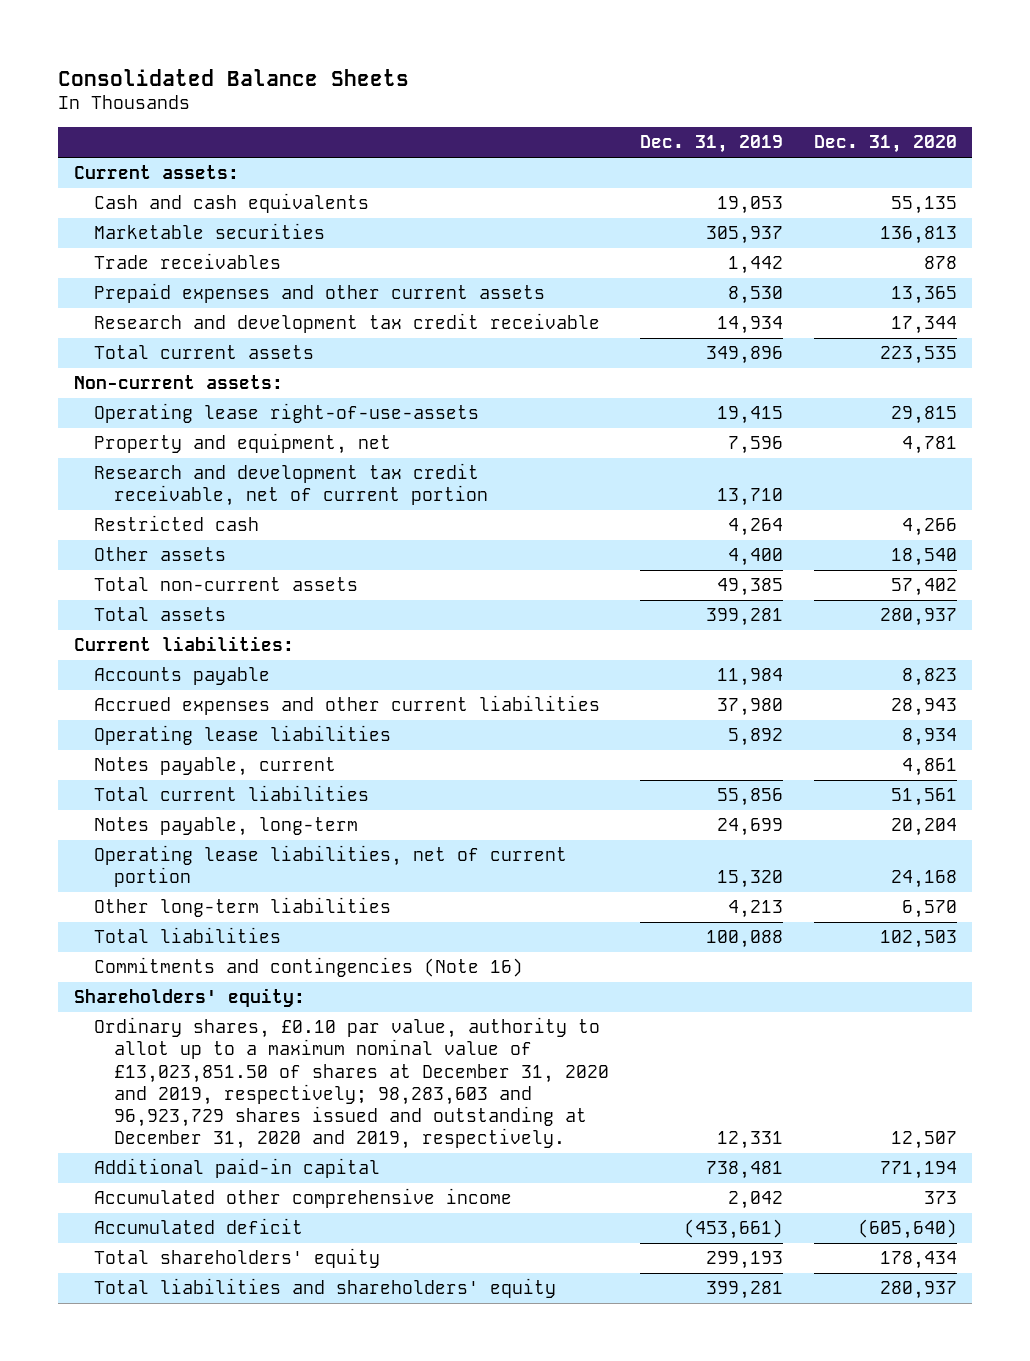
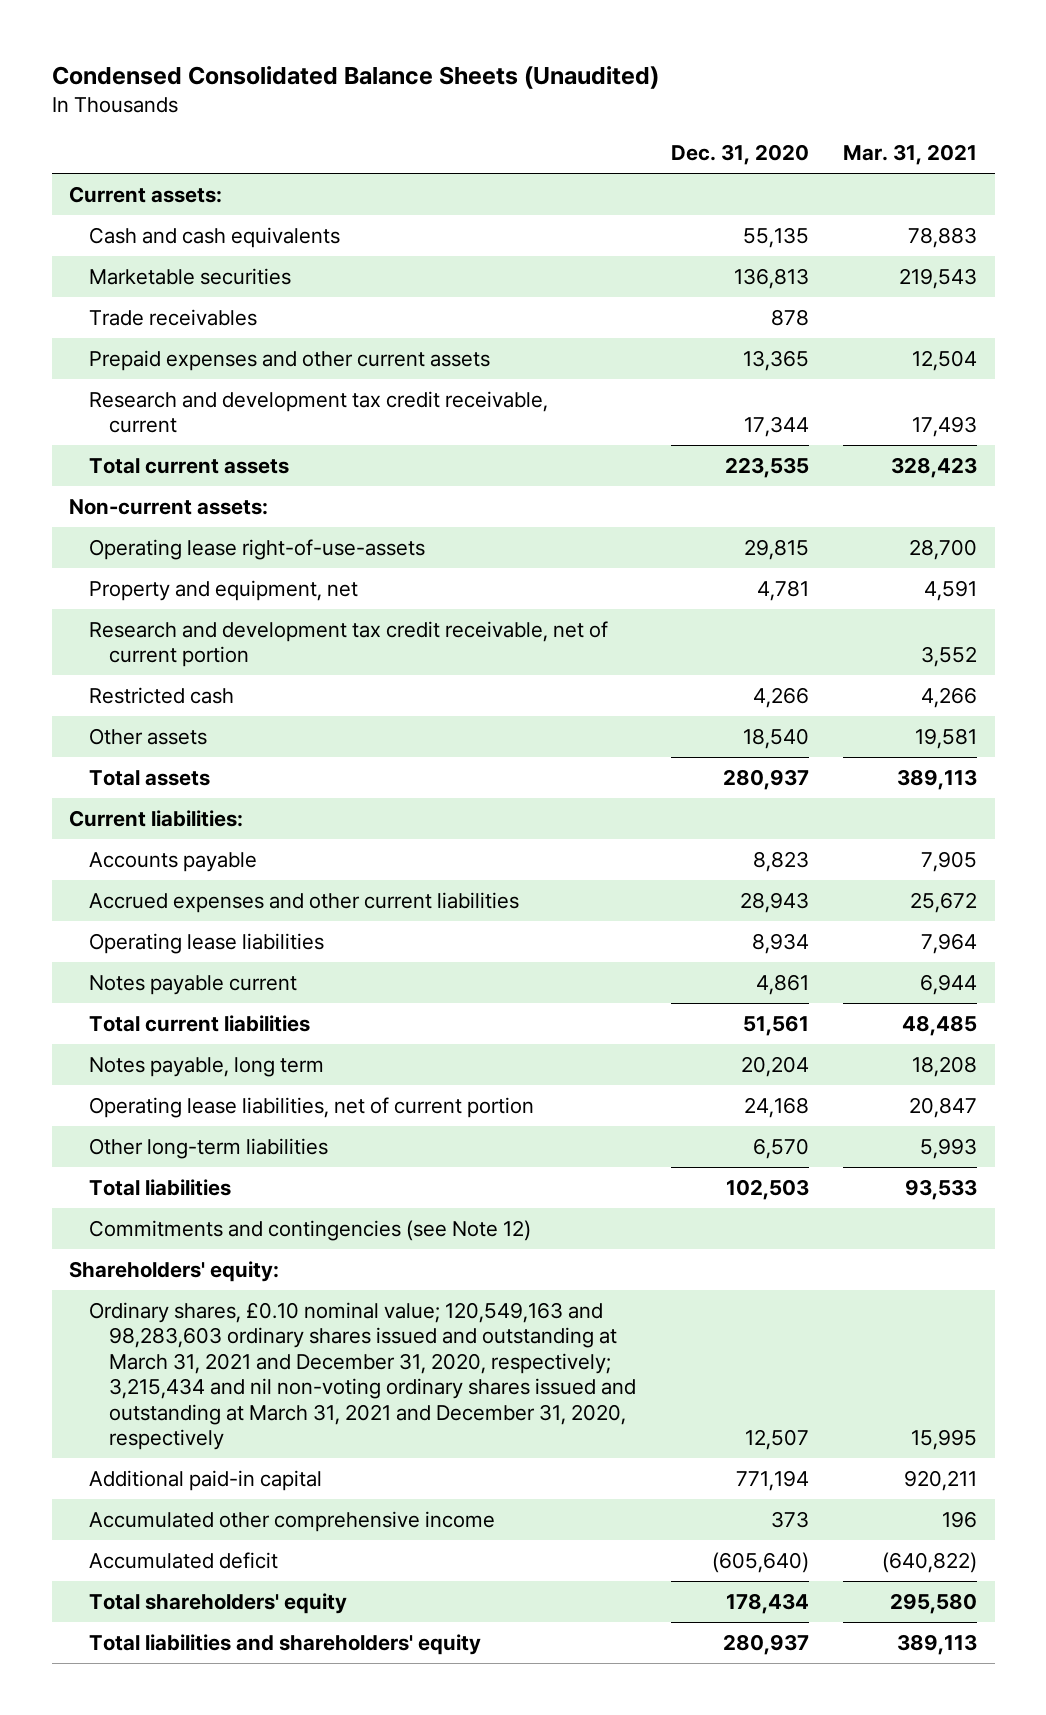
- Consolidated Balance Sheets
+ Condensed Consolidated Balance Sheets (Unaudited)
- | Dec. 31, 2019 | Dec. 31, 2020
+ | Dec. 31, 2020 | Mar. 31, 2021
- Research and development tax credit receivable | 14,934 | 17,344
+ Research and development tax credit receivable, current | 17,344 | 17,493
- Total non-current assets | 49,385 | 57,402
- Notes payable, current | | 4,861
+ Notes payable current | 4,861 | 6,944
- Notes payable, long-term | 24,699 | 20,204
+ Notes payable, long term | 20,204 | 18,208
- Commitments and contingencies (Note 16)
+ Commitments and contingencies (see Note 12)
- Ordinary shares, £0.10 par value, authority to allot up to a maximum nominal value of £13,023,851.50 of shares at December 31, 2020 and 2019, respectively; 98,283,603 and 96,923,729 shares issued and outstanding at December 31, 2020 and 2019, respectively. | 12,331 | 12,507
+ Ordinary shares, £0.10 nominal value; 120,549,163 and 98,283,603 ordinary shares issued and outstanding at March 31, 2021 and December 31, 2020, respectively; 3,215,434 and nil non-voting ordinary shares issued and outstanding at March 31, 2021 and December 31, 2020, respectively | 12,507 | 15,995

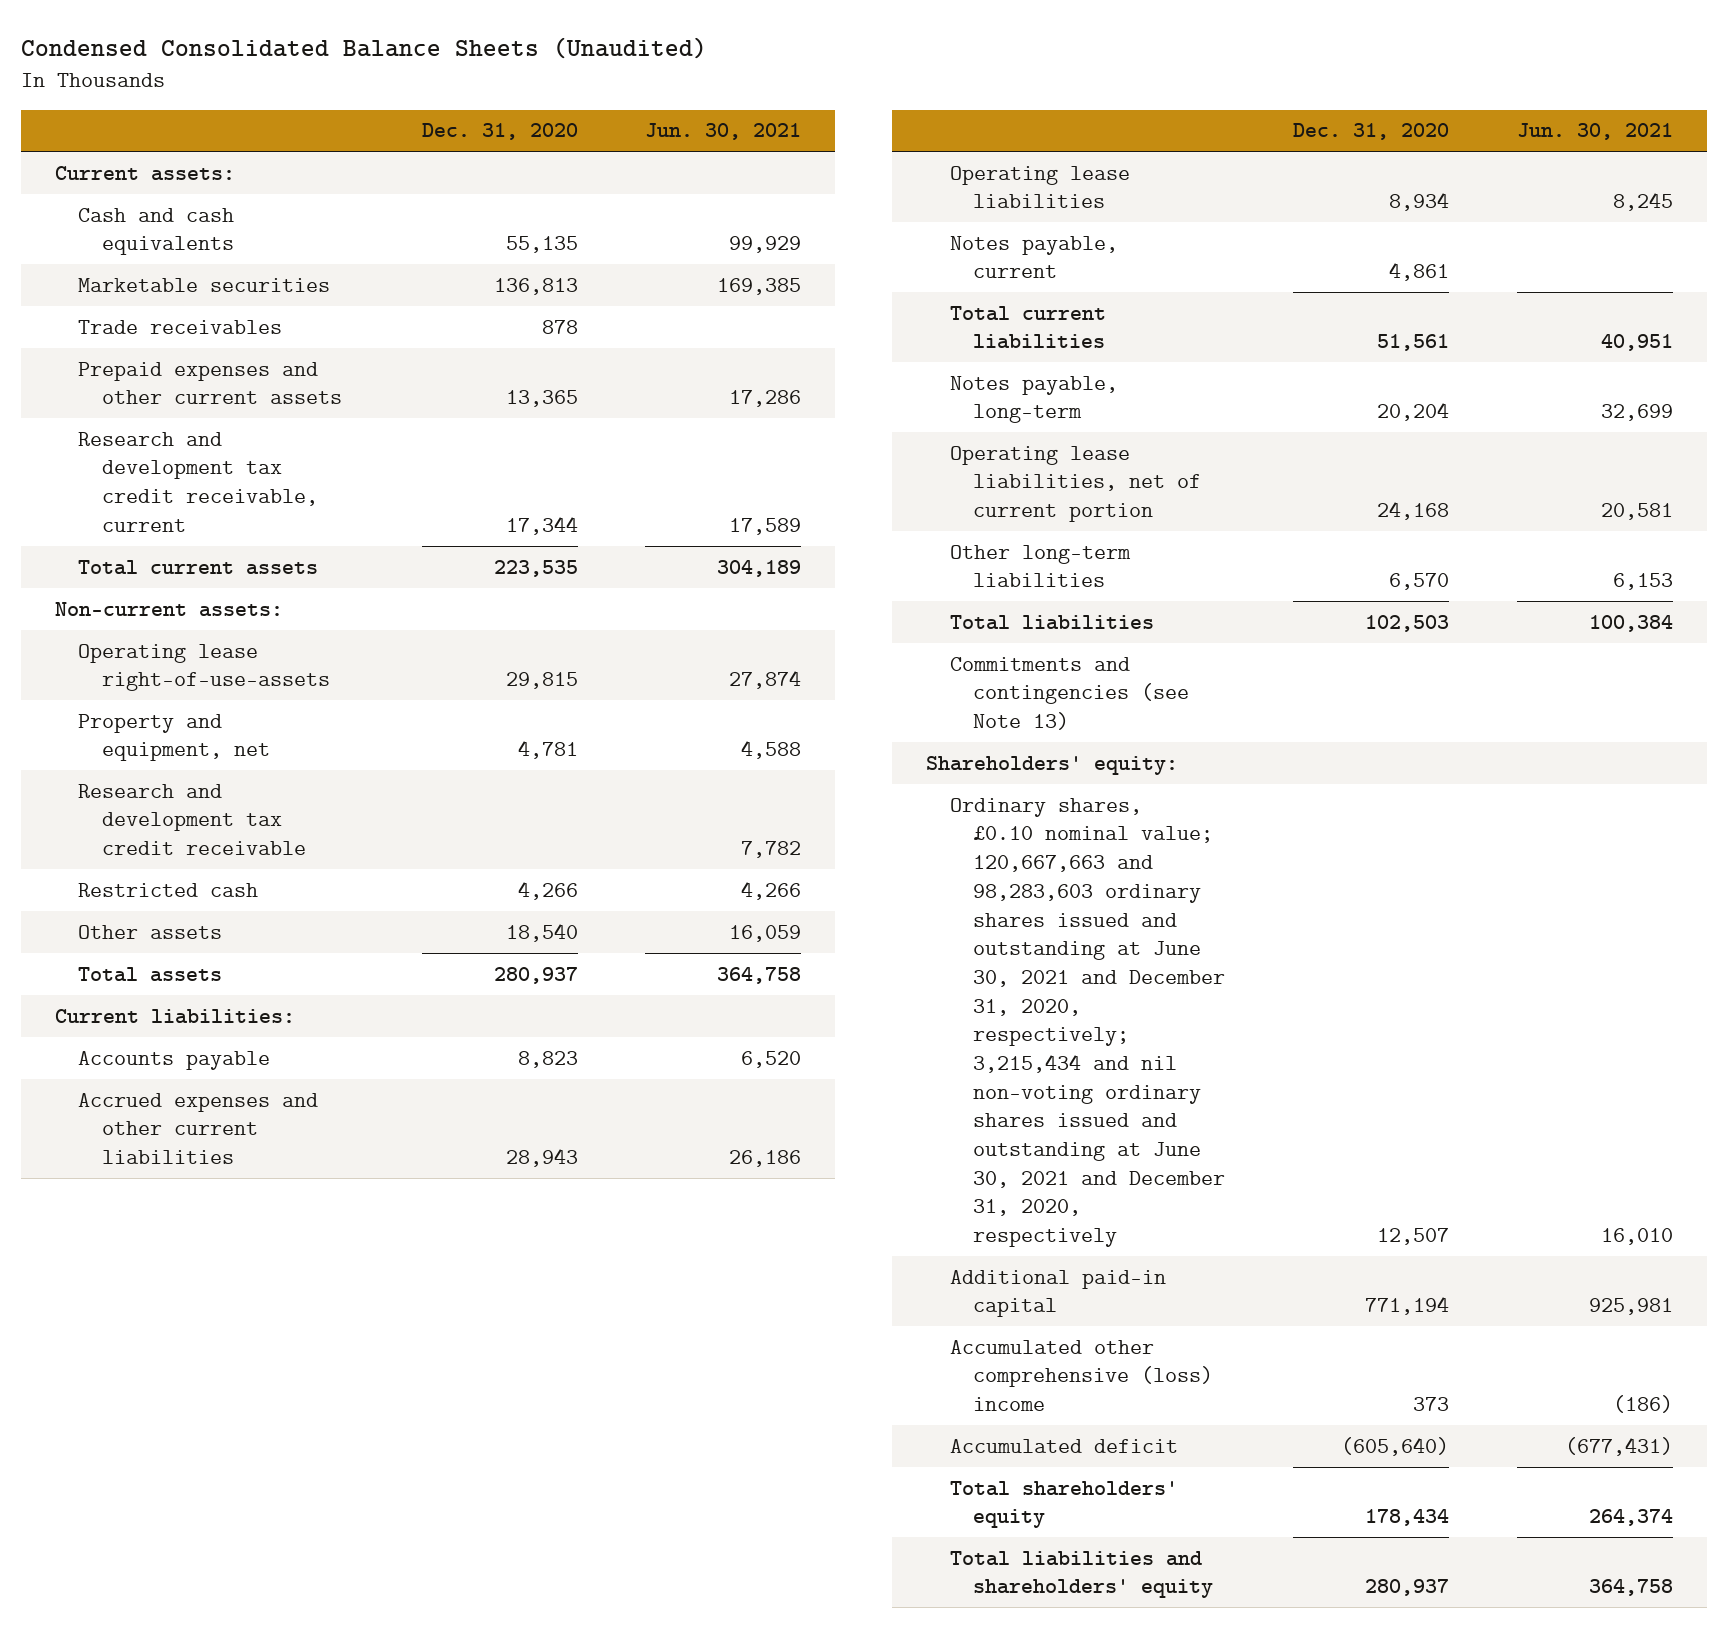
- | Dec. 31, 2020 | Mar. 31, 2021
+ | Dec. 31, 2020 | Jun. 30, 2021
- Research and development tax credit receivable, net of current portion | | 3,552
+ Research and development tax credit receivable | | 7,782
- Notes payable current | 4,861 | 6,944
+ Notes payable, current | 4,861 |
- Notes payable, long term | 20,204 | 18,208
+ Notes payable, long-term | 20,204 | 32,699
- Commitments and contingencies (see Note 12)
+ Commitments and contingencies (see Note 13)
- Ordinary shares, £0.10 nominal value; 120,549,163 and 98,283,603 ordinary shares issued and outstanding at March 31, 2021 and December 31, 2020, respectively; 3,215,434 and nil non-voting ordinary shares issued and outstanding at March 31, 2021 and December 31, 2020, respectively | 12,507 | 15,995
+ Ordinary shares, £0.10 nominal value; 120,667,663 and 98,283,603 ordinary shares issued and outstanding at June 30, 2021 and December 31, 2020, respectively; 3,215,434 and nil non-voting ordinary shares issued and outstanding at June 30, 2021 and December 31, 2020, respectively | 12,507 | 16,010
- Accumulated other comprehensive income | 373 | 196
+ Accumulated other comprehensive (loss) income | 373 | (186)

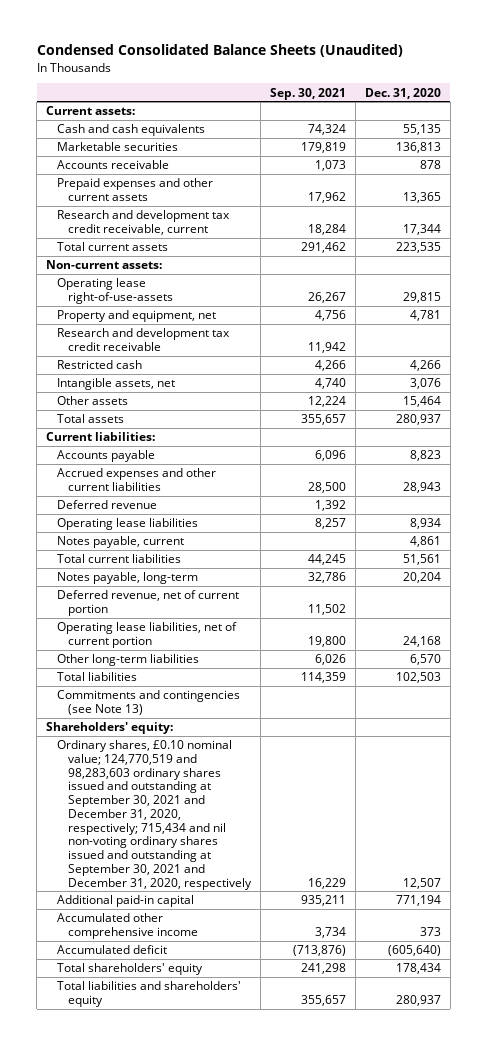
- | Dec. 31, 2020 | Jun. 30, 2021
+ | Sep. 30, 2021 | Dec. 31, 2020
- Trade receivables | 878 |
+ Accounts receivable | 1,073 | 878
- Other assets | 18,540 | 16,059
+ Intangible assets, net | 4,740 | 3,076
+ Other assets | 12,224 | 15,464
+ Deferred revenue | 1,392 |
+ Deferred revenue, net of current portion | 11,502 |
- Ordinary shares, £0.10 nominal value; 120,667,663 and 98,283,603 ordinary shares issued and outstanding at June 30, 2021 and December 31, 2020, respectively; 3,215,434 and nil non-voting ordinary shares issued and outstanding at June 30, 2021 and December 31, 2020, respectively | 12,507 | 16,010
+ Ordinary shares, £0.10 nominal value; 124,770,519 and 98,283,603 ordinary shares issued and outstanding at September 30, 2021 and December 31, 2020, respectively; 715,434 and nil non-voting ordinary shares issued and outstanding at September 30, 2021 and December 31, 2020, respectively | 16,229 | 12,507
- Accumulated other comprehensive (loss) income | 373 | (186)
+ Accumulated other comprehensive income | 3,734 | 373

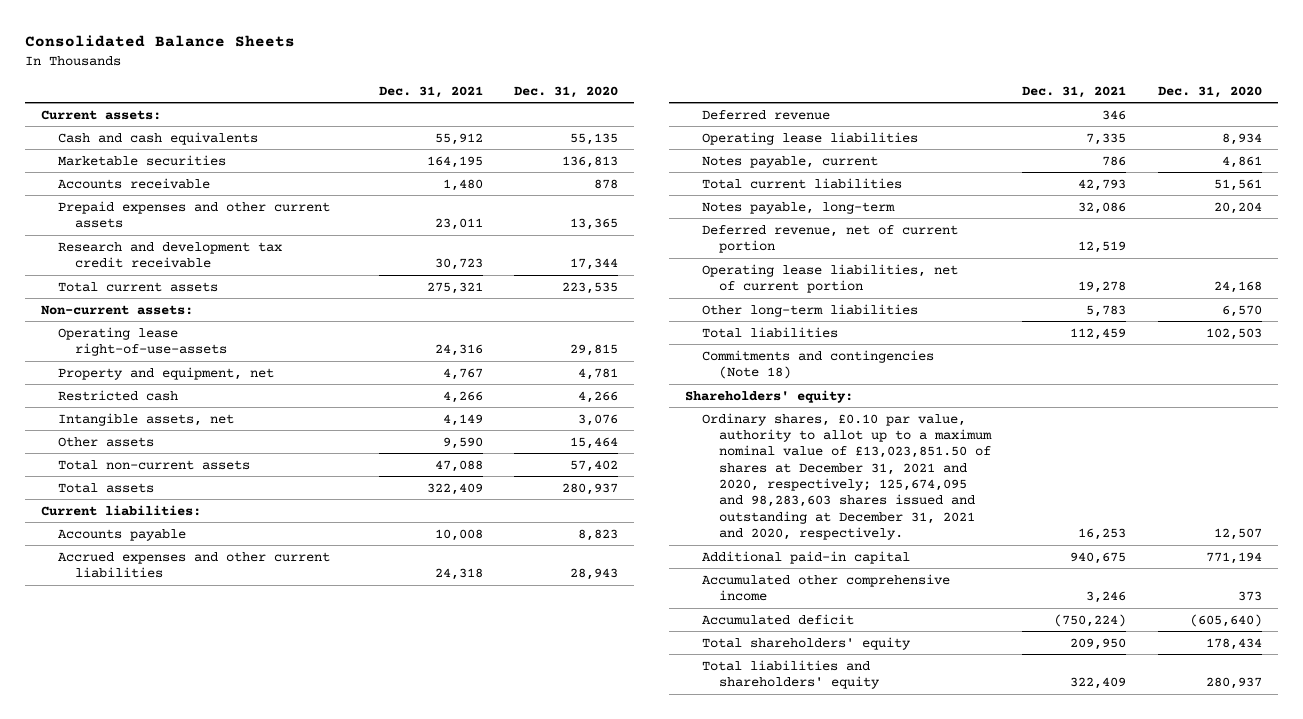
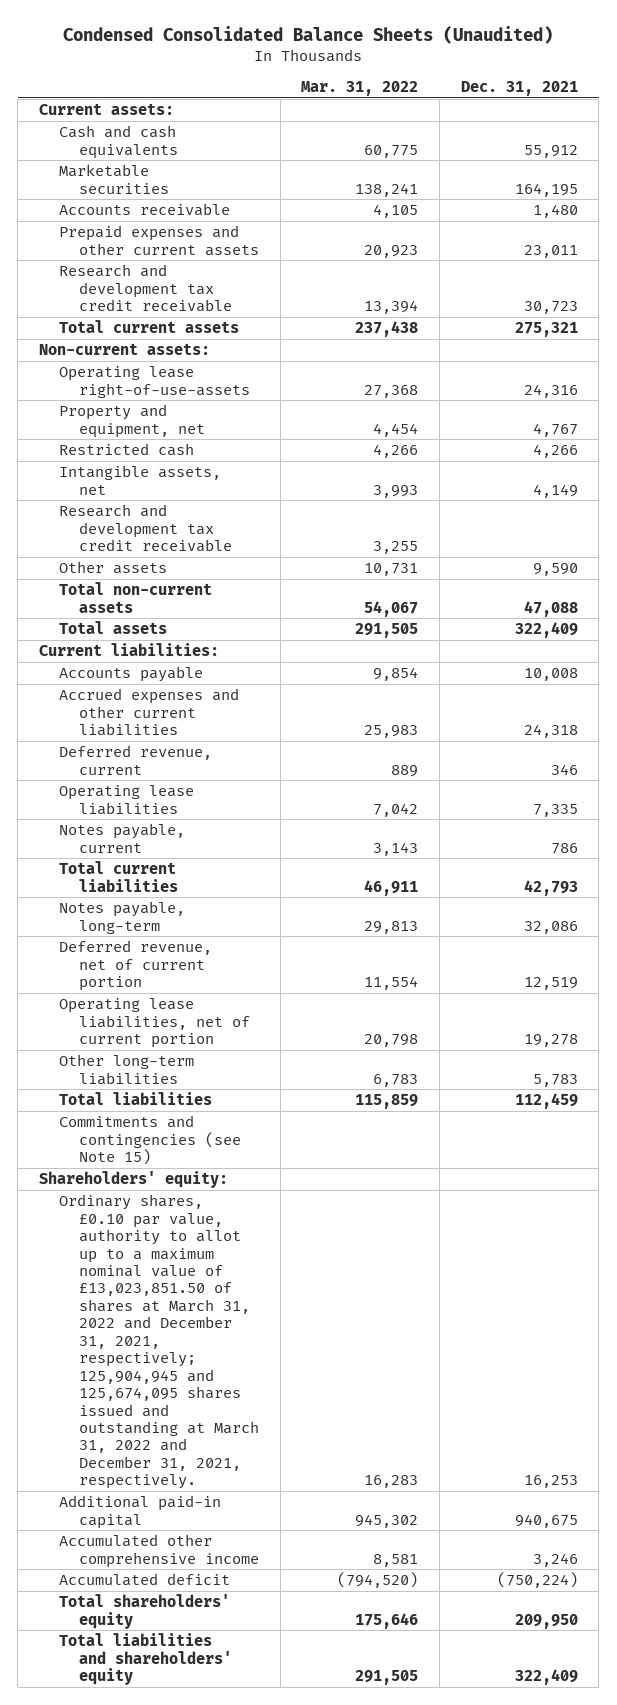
- Consolidated Balance Sheets
+ Condensed Consolidated Balance Sheets (Unaudited)
- | Dec. 31, 2021 | Dec. 31, 2020
+ | Mar. 31, 2022 | Dec. 31, 2021
+ Research and development tax credit receivable | 3,255 |
- Deferred revenue | 346 |
+ Deferred revenue, current | 889 | 346
- Commitments and contingencies (Note 18)
+ Commitments and contingencies (see Note 15)
- Ordinary shares, £0.10 par value, authority to allot up to a maximum nominal value of £13,023,851.50 of shares at December 31, 2021 and 2020, respectively; 125,674,095 and 98,283,603 shares issued and outstanding at December 31, 2021 and 2020, respectively. | 16,253 | 12,507
+ Ordinary shares, £0.10 par value, authority to allot up to a maximum nominal value of £13,023,851.50 of shares at March 31, 2022 and December 31, 2021, respectively; 125,904,945 and 125,674,095 shares issued and outstanding at March 31, 2022 and December 31, 2021, respectively. | 16,283 | 16,253

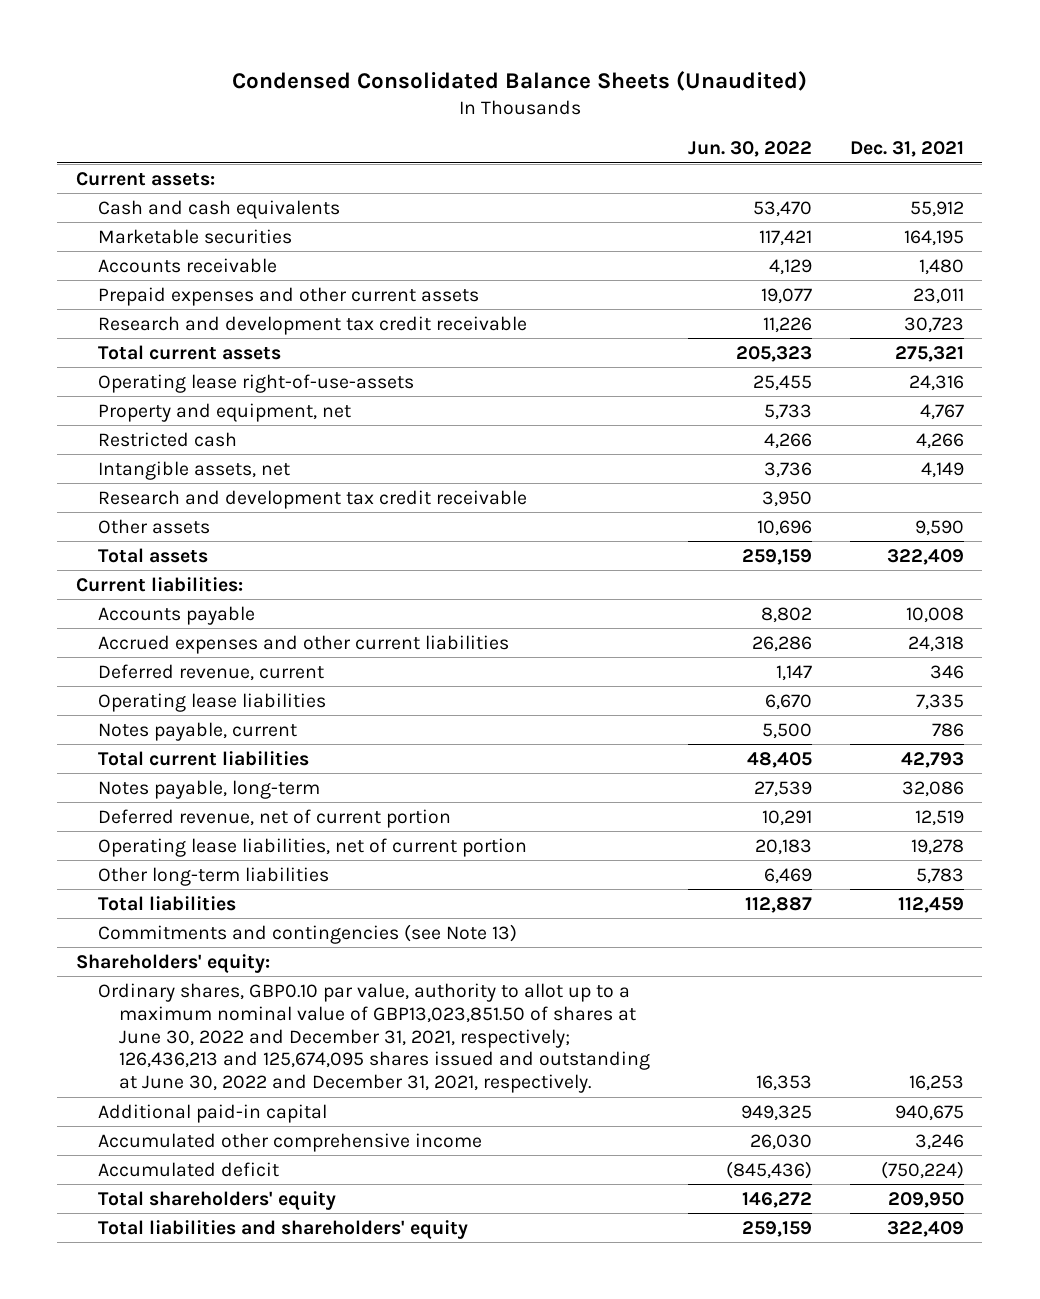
- | Mar. 31, 2022 | Dec. 31, 2021
+ | Jun. 30, 2022 | Dec. 31, 2021
- Non-current assets:
- Total non-current assets | 54,067 | 47,088
- Commitments and contingencies (see Note 15)
+ Commitments and contingencies (see Note 13)
- Ordinary shares, £0.10 par value, authority to allot up to a maximum nominal value of £13,023,851.50 of shares at March 31, 2022 and December 31, 2021, respectively; 125,904,945 and 125,674,095 shares issued and outstanding at March 31, 2022 and December 31, 2021, respectively. | 16,283 | 16,253
+ Ordinary shares, GBP0.10 par value, authority to allot up to a maximum nominal value of GBP13,023,851.50 of shares at June 30, 2022 and December 31, 2021, respectively; 126,436,213 and 125,674,095 shares issued and outstanding at June 30, 2022 and December 31, 2021, respectively. | 16,353 | 16,253

